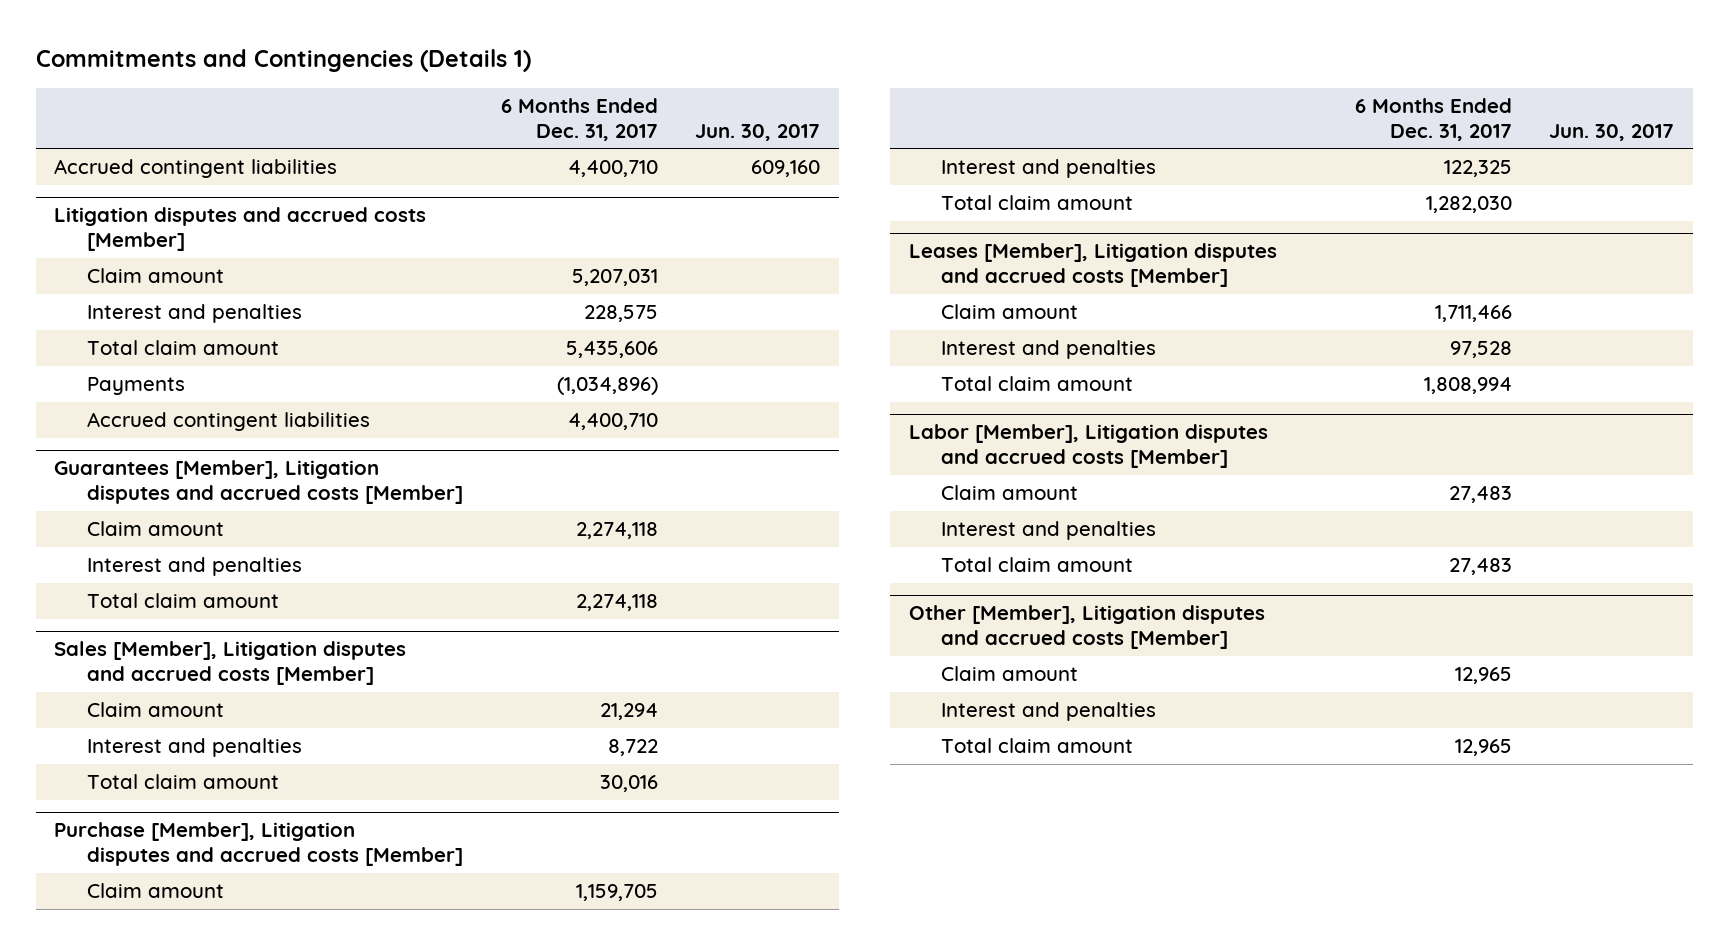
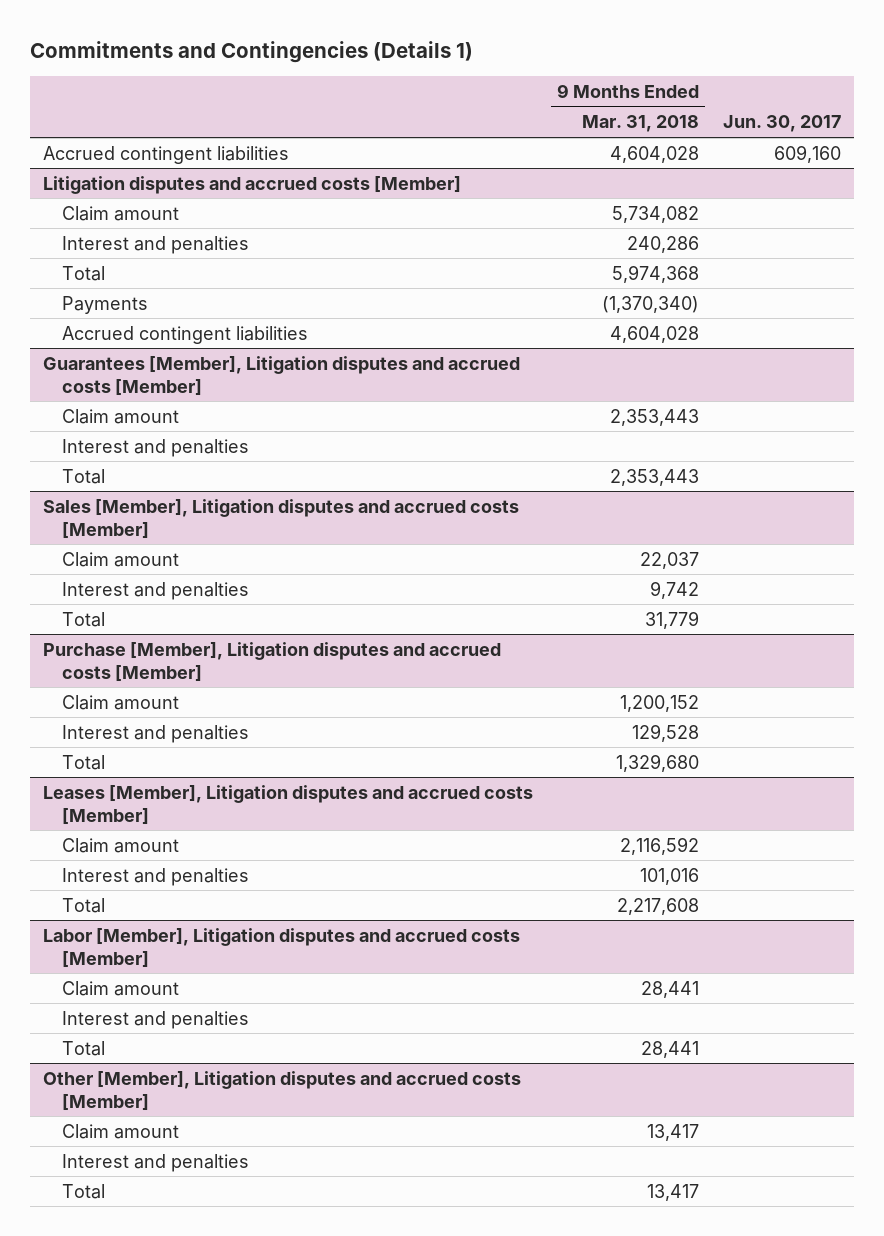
- | 6 Months Ended Dec. 31, 2017 | Jun. 30, 2017
+ | 9 Months Ended Mar. 31, 2018 | Jun. 30, 2017
@ Litigation disputes and accrued costs [Member]
- Total claim amount | 5,435,606 |
+ Total | 5,974,368 |
@ Guarantees [Member], Litigation disputes and accrued costs [Member]
- Total claim amount | 2,274,118 |
+ Total | 2,353,443 |
@ Sales [Member], Litigation disputes and accrued costs [Member]
- Total claim amount | 30,016 |
+ Total | 31,779 |
@ Purchase [Member], Litigation disputes and accrued costs [Member]
- Total claim amount | 1,282,030 |
+ Total | 1,329,680 |
@ Leases [Member], Litigation disputes and accrued costs [Member]
- Total claim amount | 1,808,994 |
+ Total | 2,217,608 |
@ Labor [Member], Litigation disputes and accrued costs [Member]
- Total claim amount | 27,483 |
+ Total | 28,441 |
@ Other [Member], Litigation disputes and accrued costs [Member]
- Total claim amount | 12,965 |
+ Total | 13,417 |

